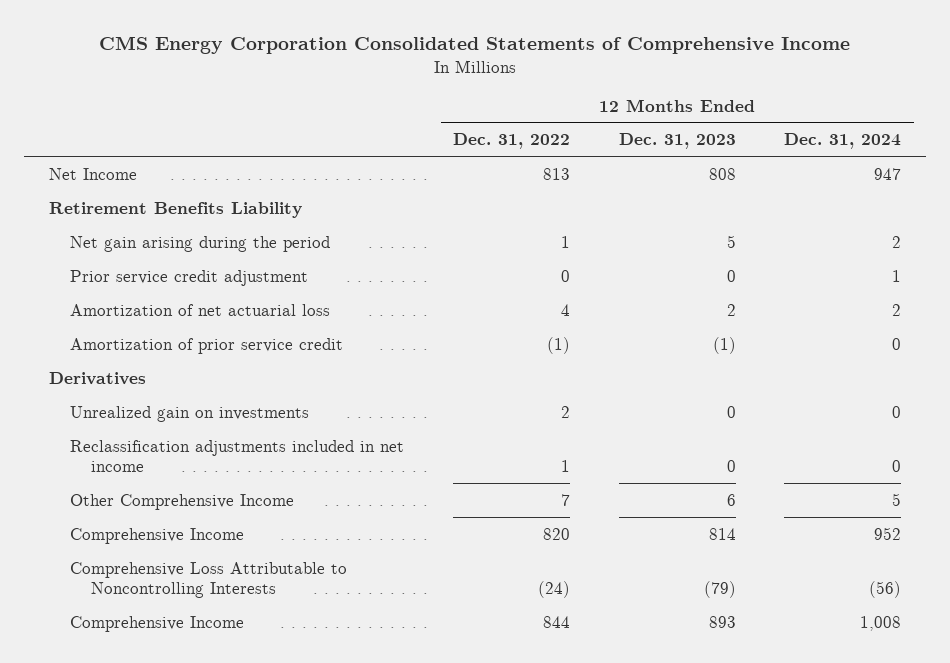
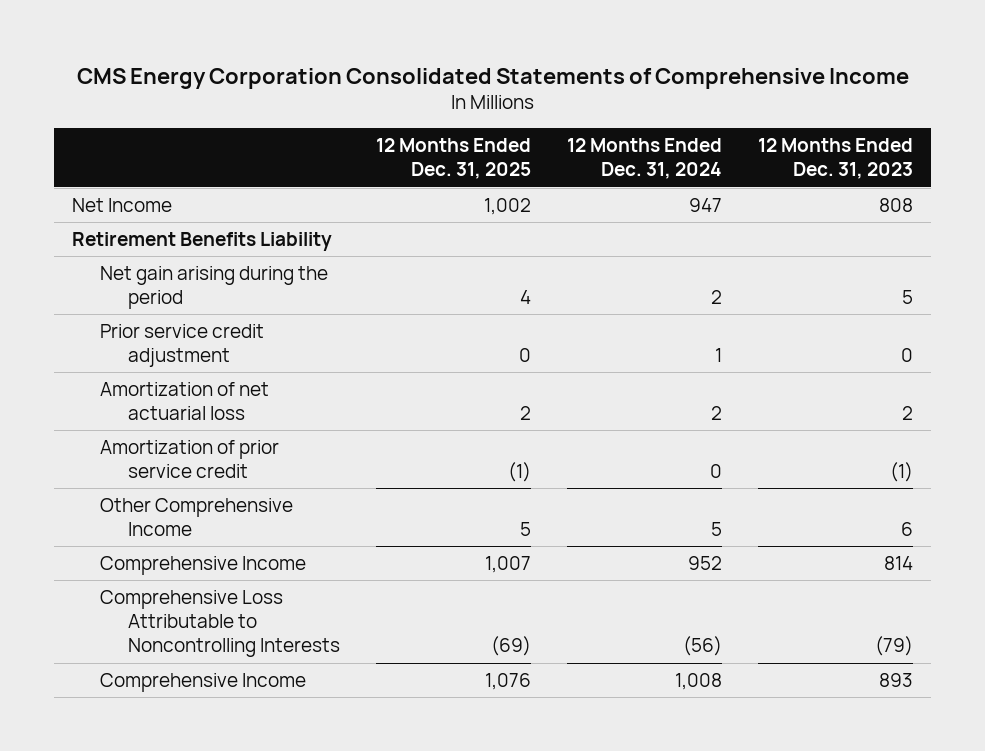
- | 12 Months Ended Dec. 31, 2022 | 12 Months Ended Dec. 31, 2023 | 12 Months Ended Dec. 31, 2024
+ | 12 Months Ended Dec. 31, 2025 | 12 Months Ended Dec. 31, 2024 | 12 Months Ended Dec. 31, 2023
- Derivatives
- Unrealized gain on investments | 2 | 0 | 0
- Reclassification adjustments included in net income | 1 | 0 | 0

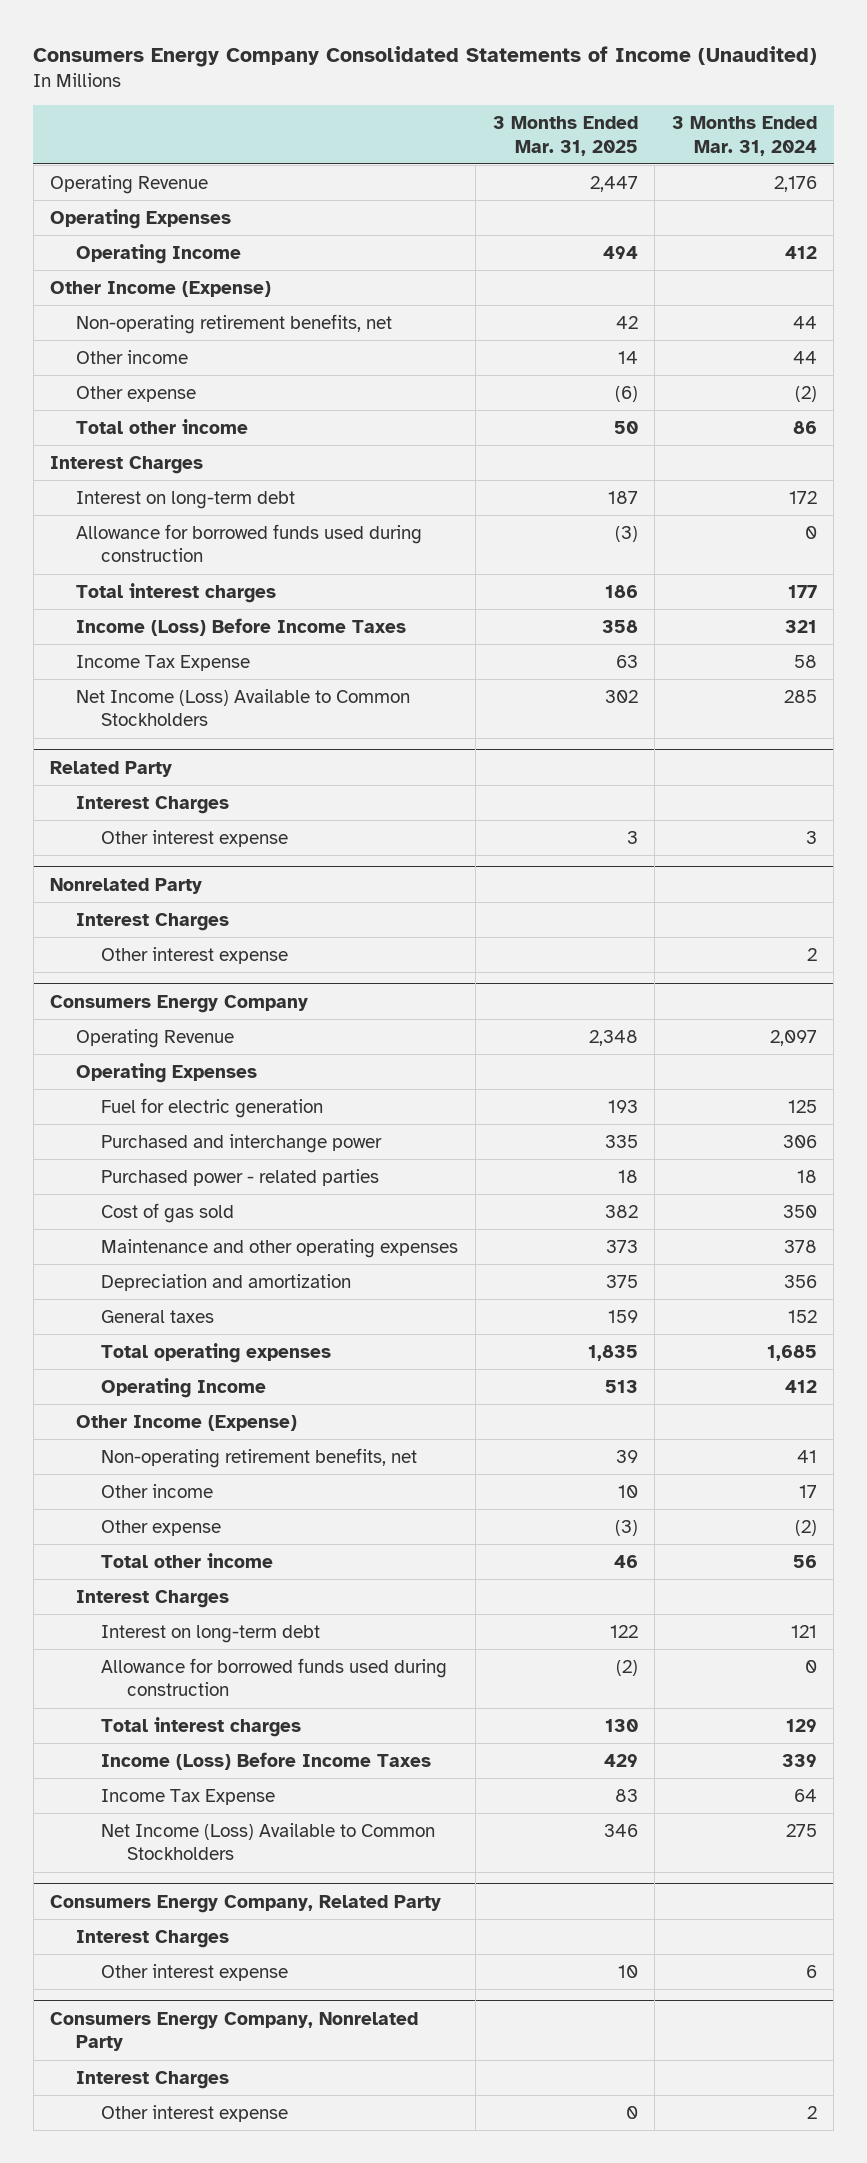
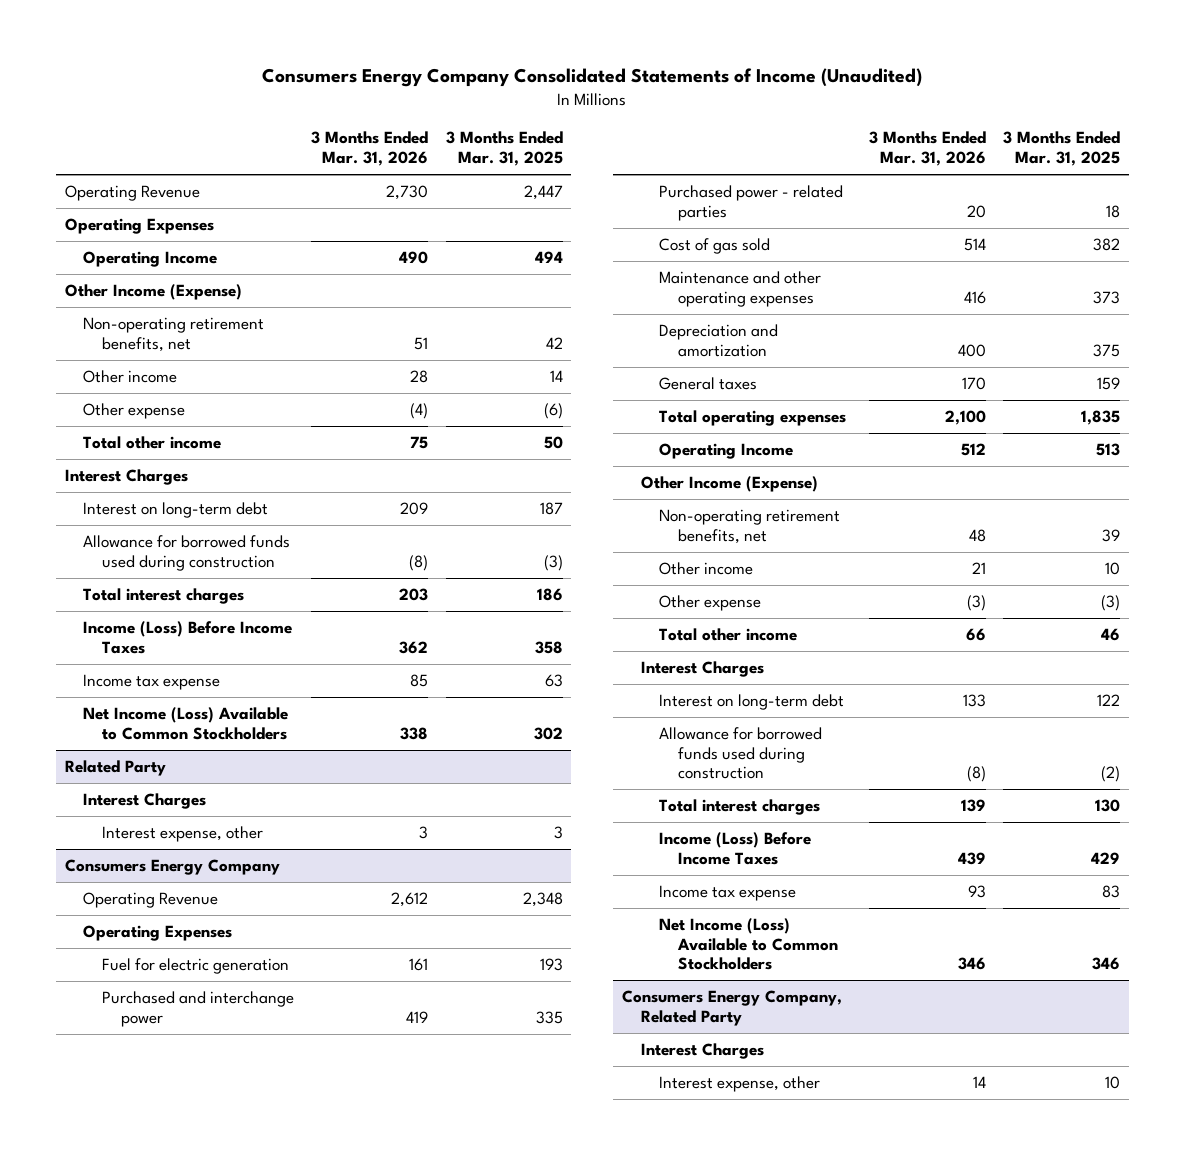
- | 3 Months Ended Mar. 31, 2025 | 3 Months Ended Mar. 31, 2024
+ | 3 Months Ended Mar. 31, 2026 | 3 Months Ended Mar. 31, 2025
- Income Tax Expense | 63 | 58
+ Income tax expense | 85 | 63
@ Related Party
- Other interest expense | 3 | 3
- Nonrelated Party
- Interest Charges
- Other interest expense | | 2
@ Related Party
+ Interest expense, other | 3 | 3
@ Consumers Energy Company
- Income Tax Expense | 83 | 64
+ Income tax expense | 93 | 83
@ Consumers Energy Company, Related Party
- Other interest expense | 10 | 6
- Consumers Energy Company, Nonrelated Party
- Interest Charges
- Other interest expense | 0 | 2
@ Consumers Energy Company, Related Party
+ Interest expense, other | 14 | 10

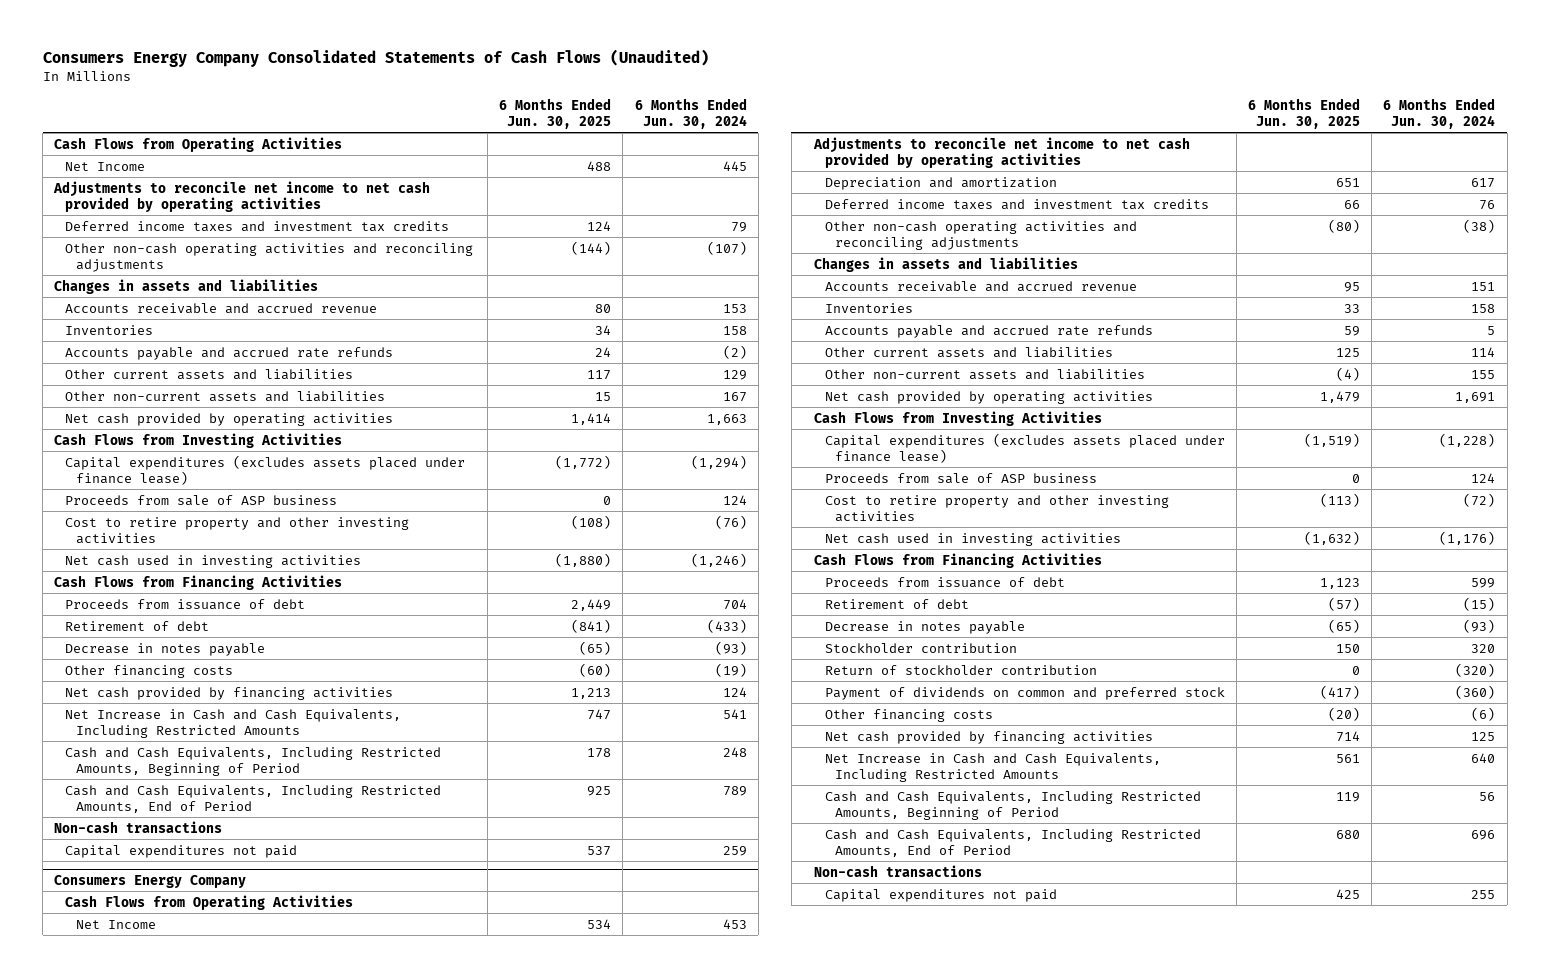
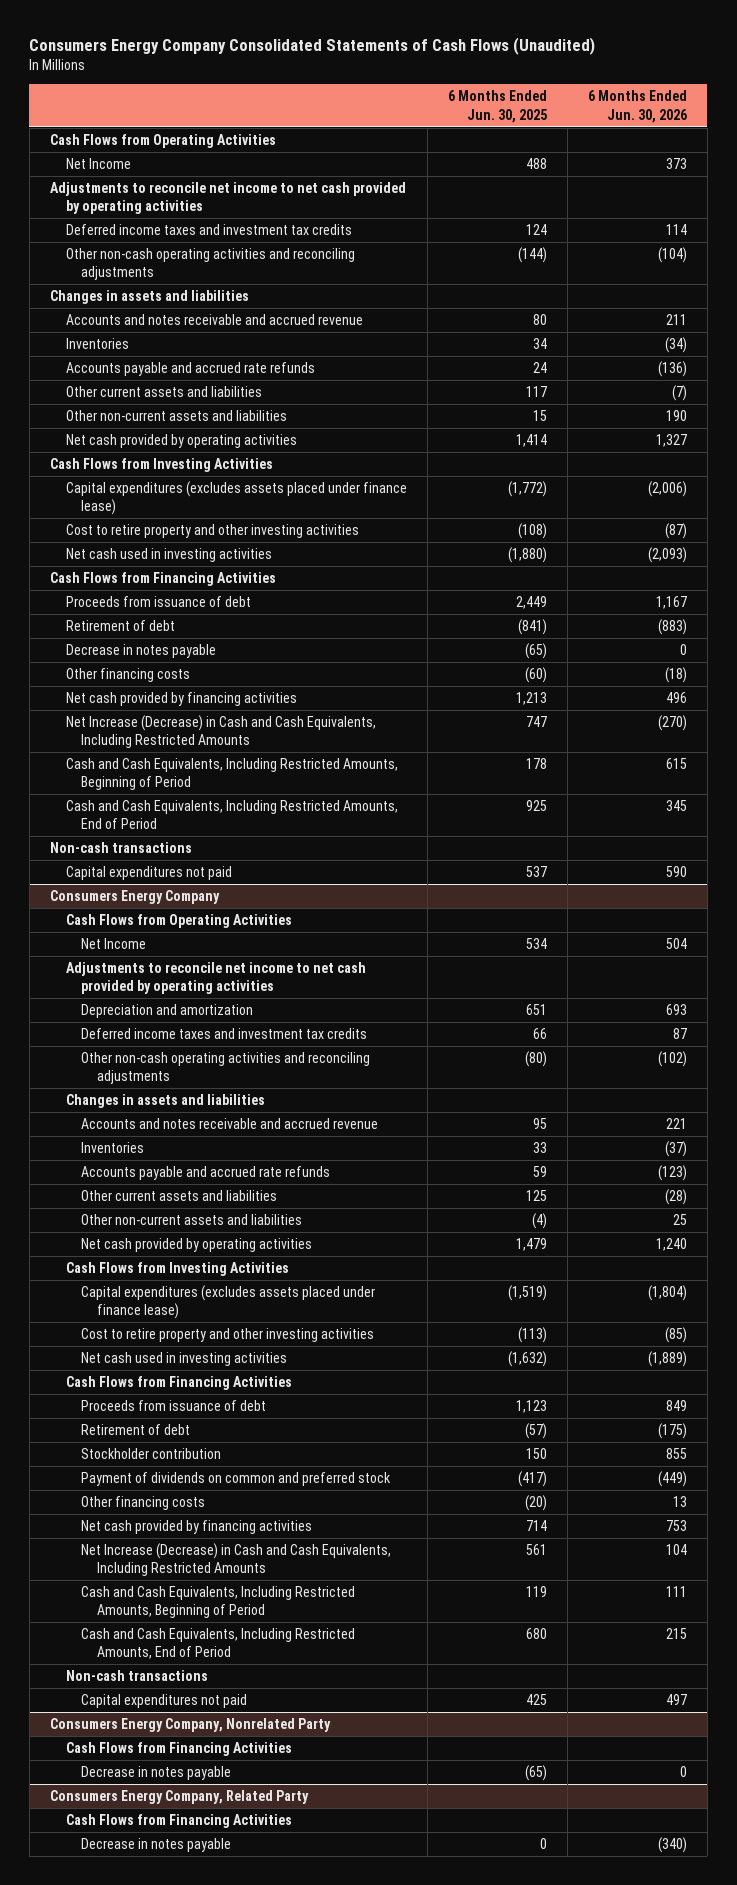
- | 6 Months Ended Jun. 30, 2025 | 6 Months Ended Jun. 30, 2024
+ | 6 Months Ended Jun. 30, 2025 | 6 Months Ended Jun. 30, 2026
- Accounts receivable and accrued revenue | 80 | 153
+ Accounts and notes receivable and accrued revenue | 80 | 211
- Proceeds from sale of ASP business | 0 | 124
- Net Increase in Cash and Cash Equivalents, Including Restricted Amounts | 747 | 541
+ Net Increase (Decrease) in Cash and Cash Equivalents, Including Restricted Amounts | 747 | (270)
@ Consumers Energy Company
- Accounts receivable and accrued revenue | 95 | 151
+ Accounts and notes receivable and accrued revenue | 95 | 221
- Proceeds from sale of ASP business | 0 | 124
- Decrease in notes payable | (65) | (93)
- Return of stockholder contribution | 0 | (320)
- Net Increase in Cash and Cash Equivalents, Including Restricted Amounts | 561 | 640
+ Net Increase (Decrease) in Cash and Cash Equivalents, Including Restricted Amounts | 561 | 104
+ Consumers Energy Company, Nonrelated Party
+ Cash Flows from Financing Activities
+ Decrease in notes payable | (65) | 0
+ Consumers Energy Company, Related Party
+ Cash Flows from Financing Activities
+ Decrease in notes payable | 0 | (340)

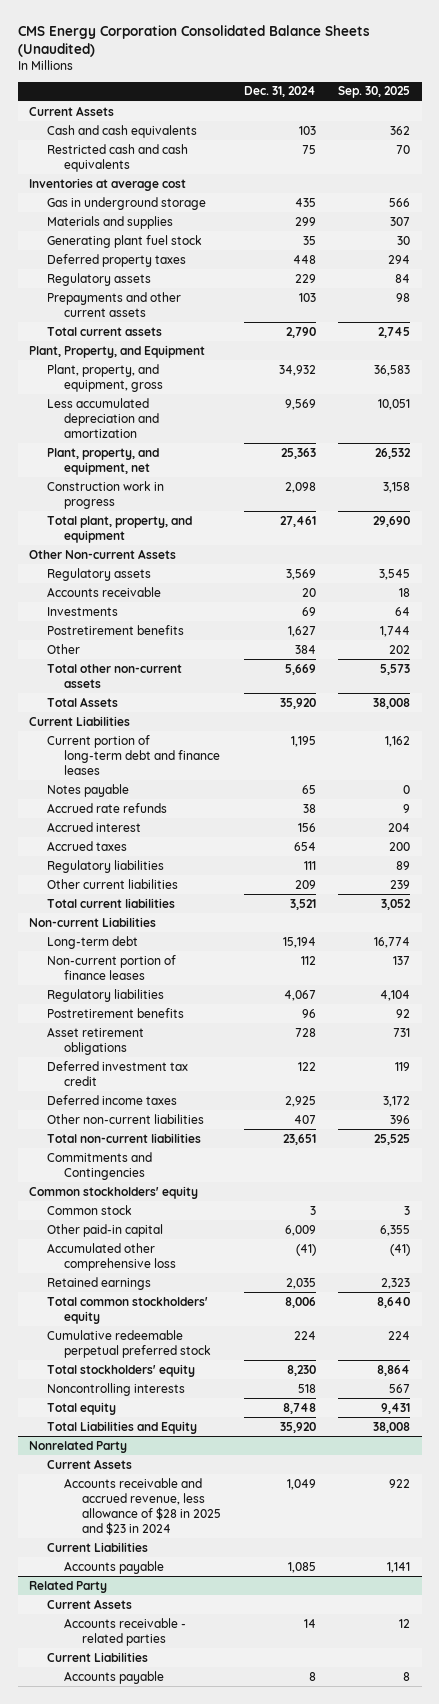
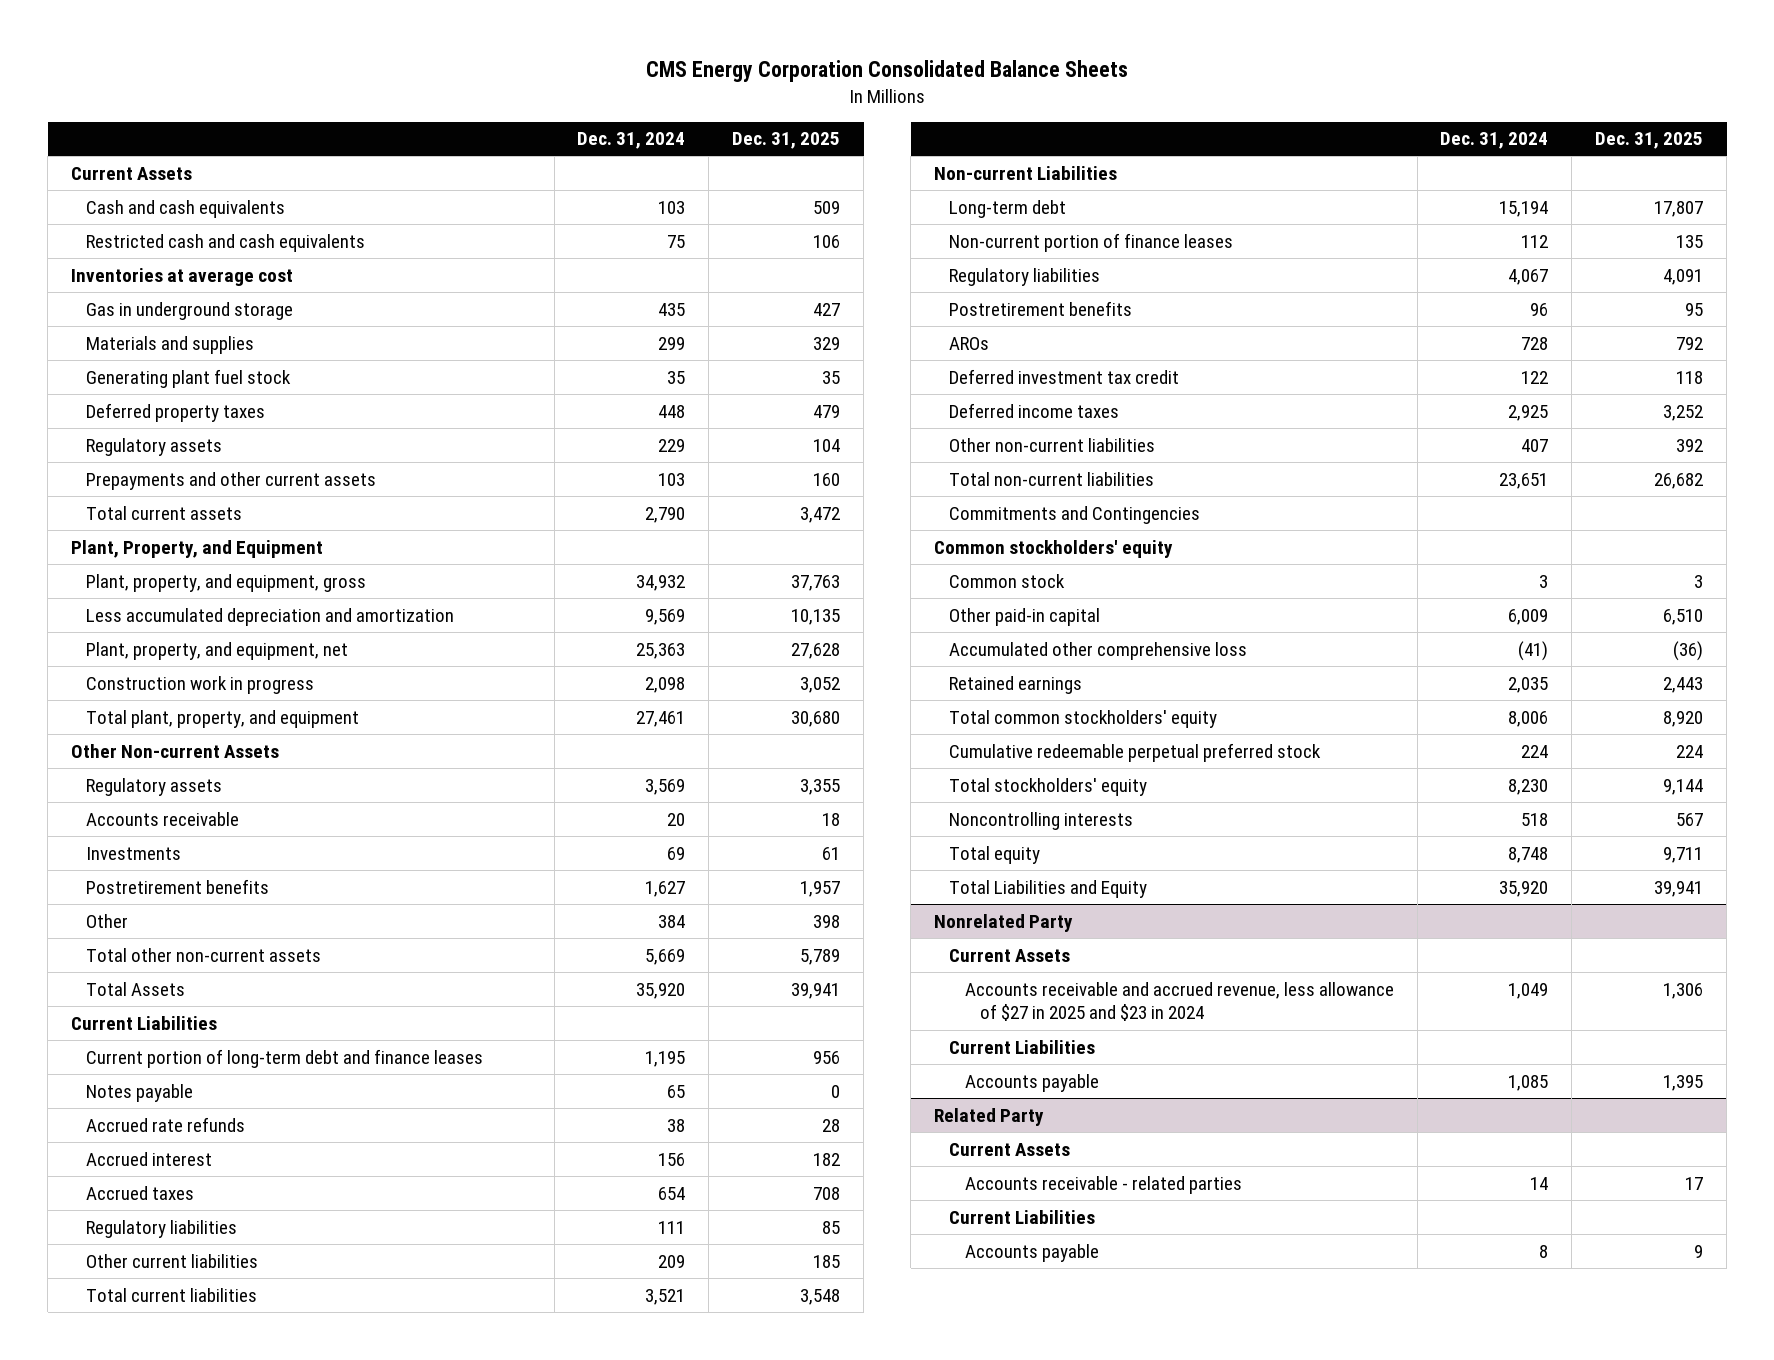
- CMS Energy Corporation Consolidated Balance Sheets (Unaudited)
+ CMS Energy Corporation Consolidated Balance Sheets
- | Dec. 31, 2024 | Sep. 30, 2025
+ | Dec. 31, 2024 | Dec. 31, 2025
- Asset retirement obligations | 728 | 731
+ AROs | 728 | 792
@ Nonrelated Party
- Accounts receivable and accrued revenue, less allowance of $28 in 2025 and $23 in 2024 | 1,049 | 922
+ Accounts receivable and accrued revenue, less allowance of $27 in 2025 and $23 in 2024 | 1,049 | 1,306

